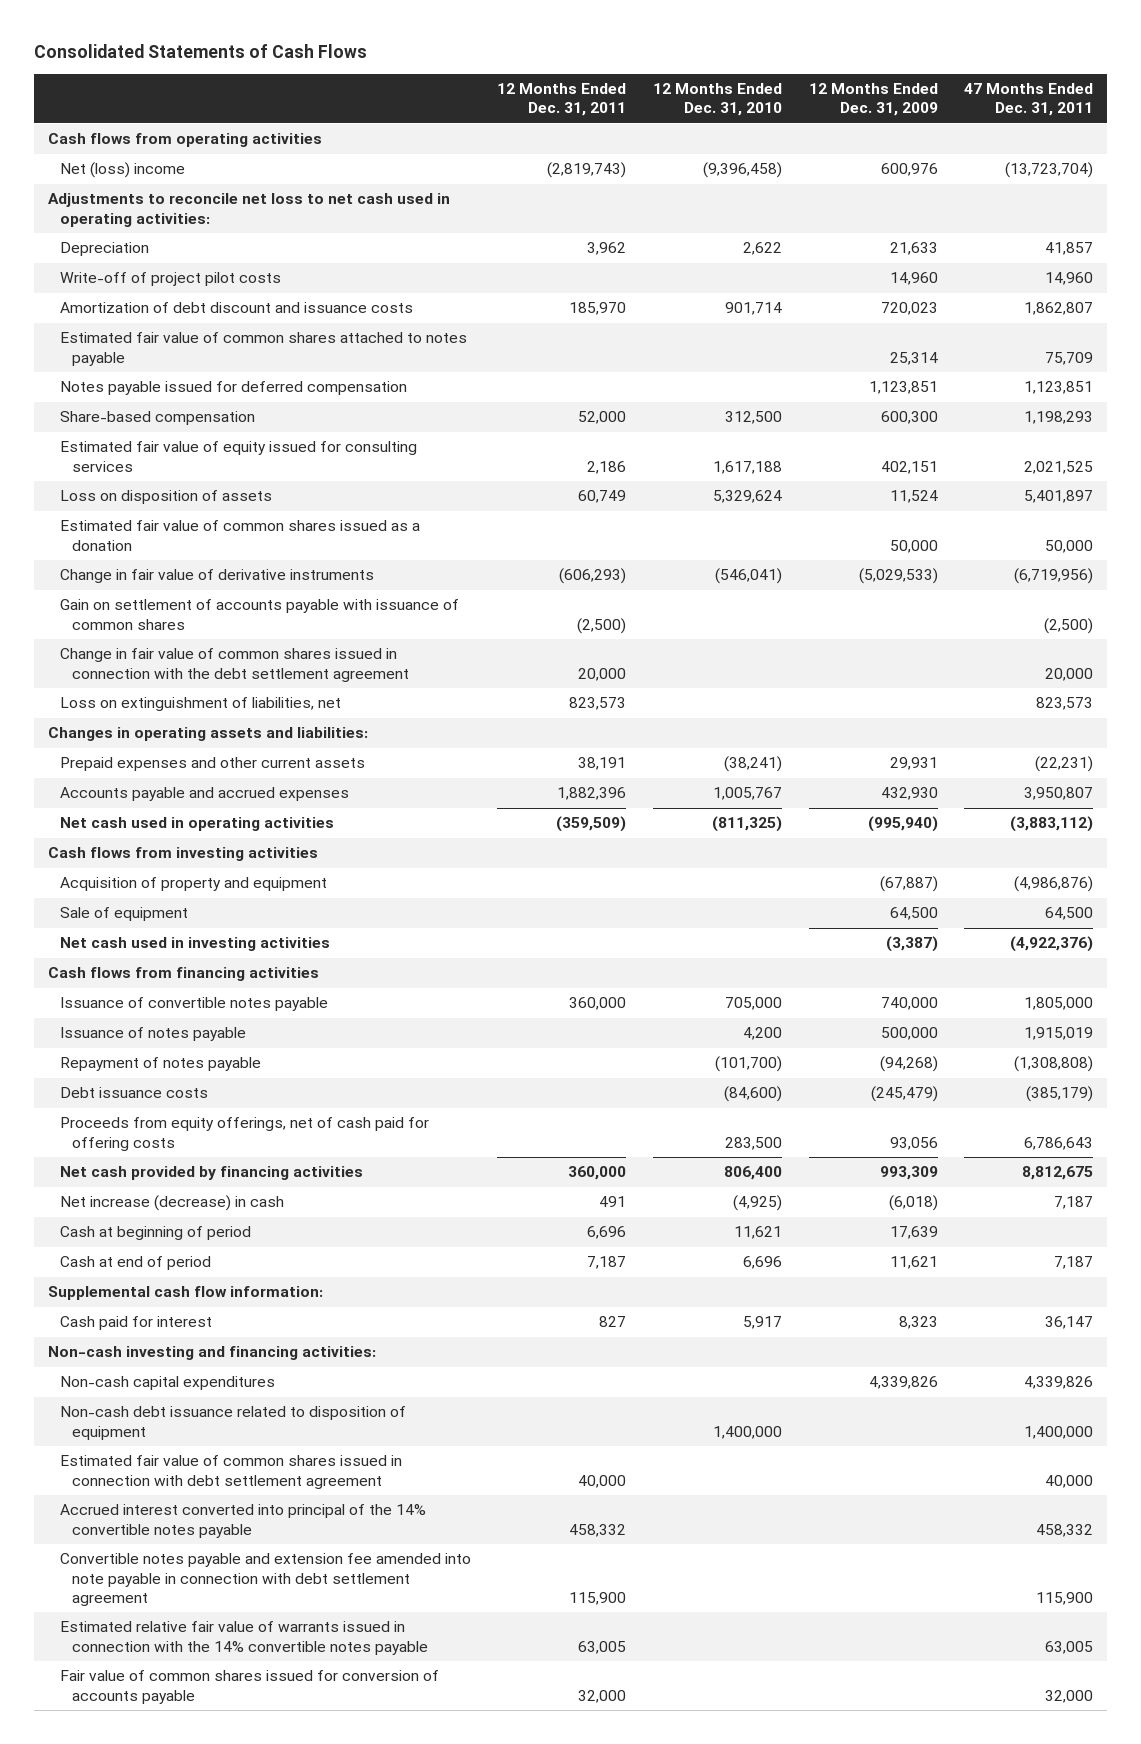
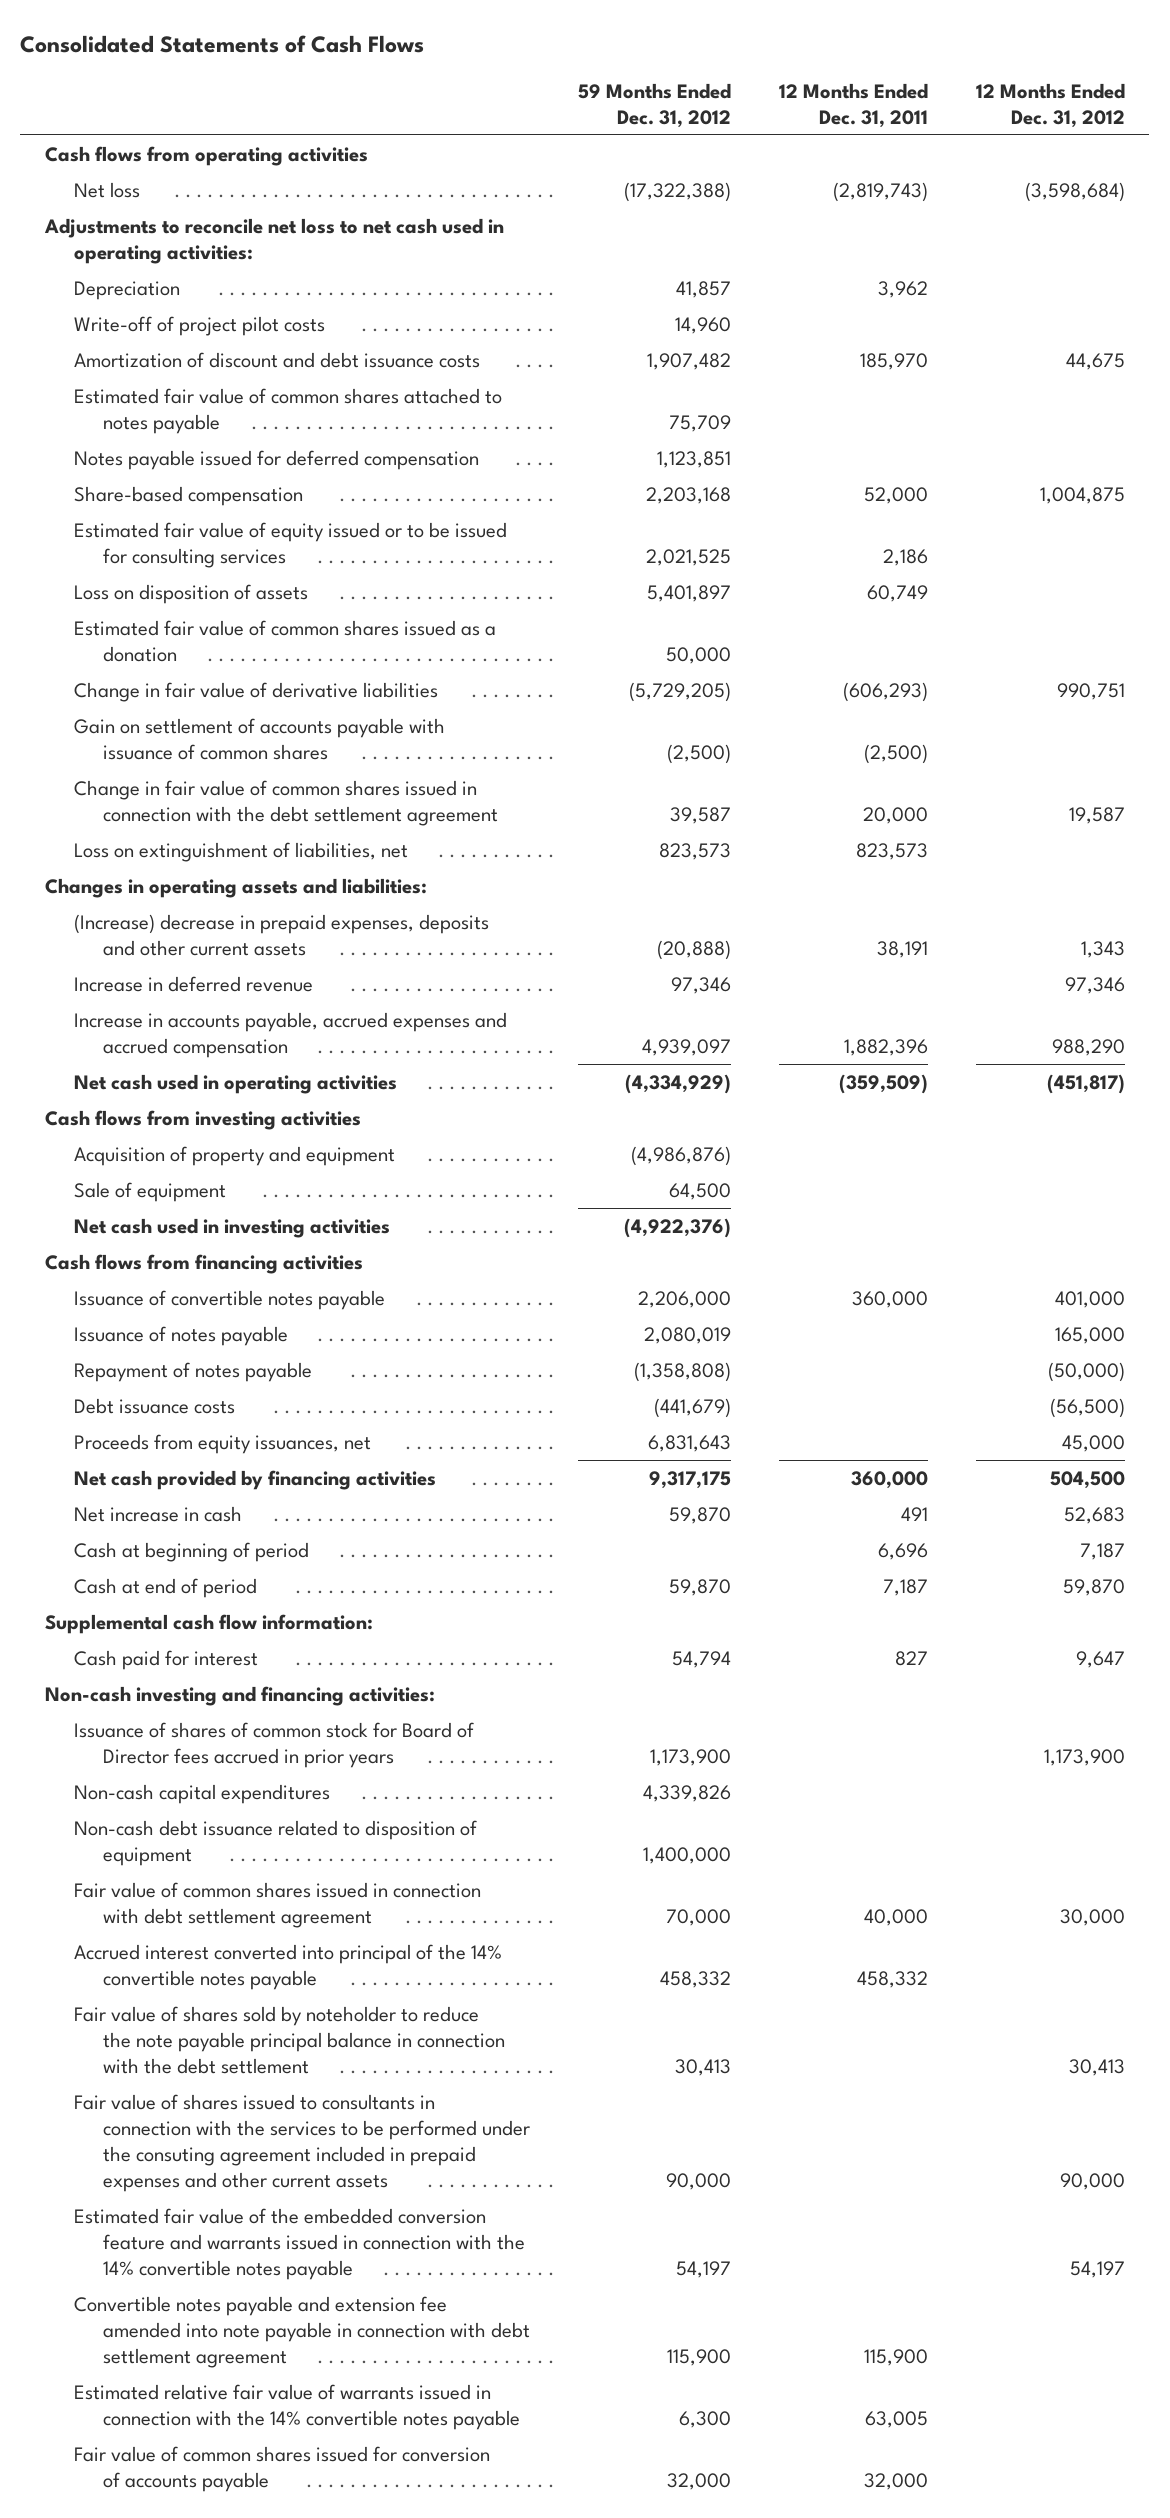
- | 12 Months Ended Dec. 31, 2011 | 12 Months Ended Dec. 31, 2010 | 12 Months Ended Dec. 31, 2009 | 47 Months Ended Dec. 31, 2011
+ | 59 Months Ended Dec. 31, 2012 | 12 Months Ended Dec. 31, 2011 | 12 Months Ended Dec. 31, 2012
- Net (loss) income | (2,819,743) | (9,396,458) | 600,976 | (13,723,704)
+ Net loss | (17,322,388) | (2,819,743) | (3,598,684)
- Amortization of debt discount and issuance costs | 185,970 | 901,714 | 720,023 | 1,862,807
+ Amortization of discount and debt issuance costs | 1,907,482 | 185,970 | 44,675
- Estimated fair value of equity issued for consulting services | 2,186 | 1,617,188 | 402,151 | 2,021,525
+ Estimated fair value of equity issued or to be issued for consulting services | 2,021,525 | 2,186 |
- Change in fair value of derivative instruments | (606,293) | (546,041) | (5,029,533) | (6,719,956)
+ Change in fair value of derivative liabilities | (5,729,205) | (606,293) | 990,751
- Prepaid expenses and other current assets | 38,191 | (38,241) | 29,931 | (22,231)
- Accounts payable and accrued expenses | 1,882,396 | 1,005,767 | 432,930 | 3,950,807
+ (Increase) decrease in prepaid expenses, deposits and other current assets | (20,888) | 38,191 | 1,343
+ Increase in deferred revenue | 97,346 | | 97,346
+ Increase in accounts payable, accrued expenses and accrued compensation | 4,939,097 | 1,882,396 | 988,290
- Proceeds from equity offerings, net of cash paid for offering costs | | 283,500 | 93,056 | 6,786,643
+ Proceeds from equity issuances, net | 6,831,643 | | 45,000
- Net increase (decrease) in cash | 491 | (4,925) | (6,018) | 7,187
+ Net increase in cash | 59,870 | 491 | 52,683
+ Issuance of shares of common stock for Board of Director fees accrued in prior years | 1,173,900 | | 1,173,900
- Estimated fair value of common shares issued in connection with debt settlement agreement | 40,000 | | | 40,000
+ Fair value of common shares issued in connection with debt settlement agreement | 70,000 | 40,000 | 30,000
+ Fair value of shares sold by noteholder to reduce the note payable principal balance in connection with the debt settlement | 30,413 | | 30,413
+ Fair value of shares issued to consultants in connection with the services to be performed under the consuting agreement included in prepaid expenses and other current assets | 90,000 | | 90,000
+ Estimated fair value of the embedded conversion feature and warrants issued in connection with the 14% convertible notes payable | 54,197 | | 54,197

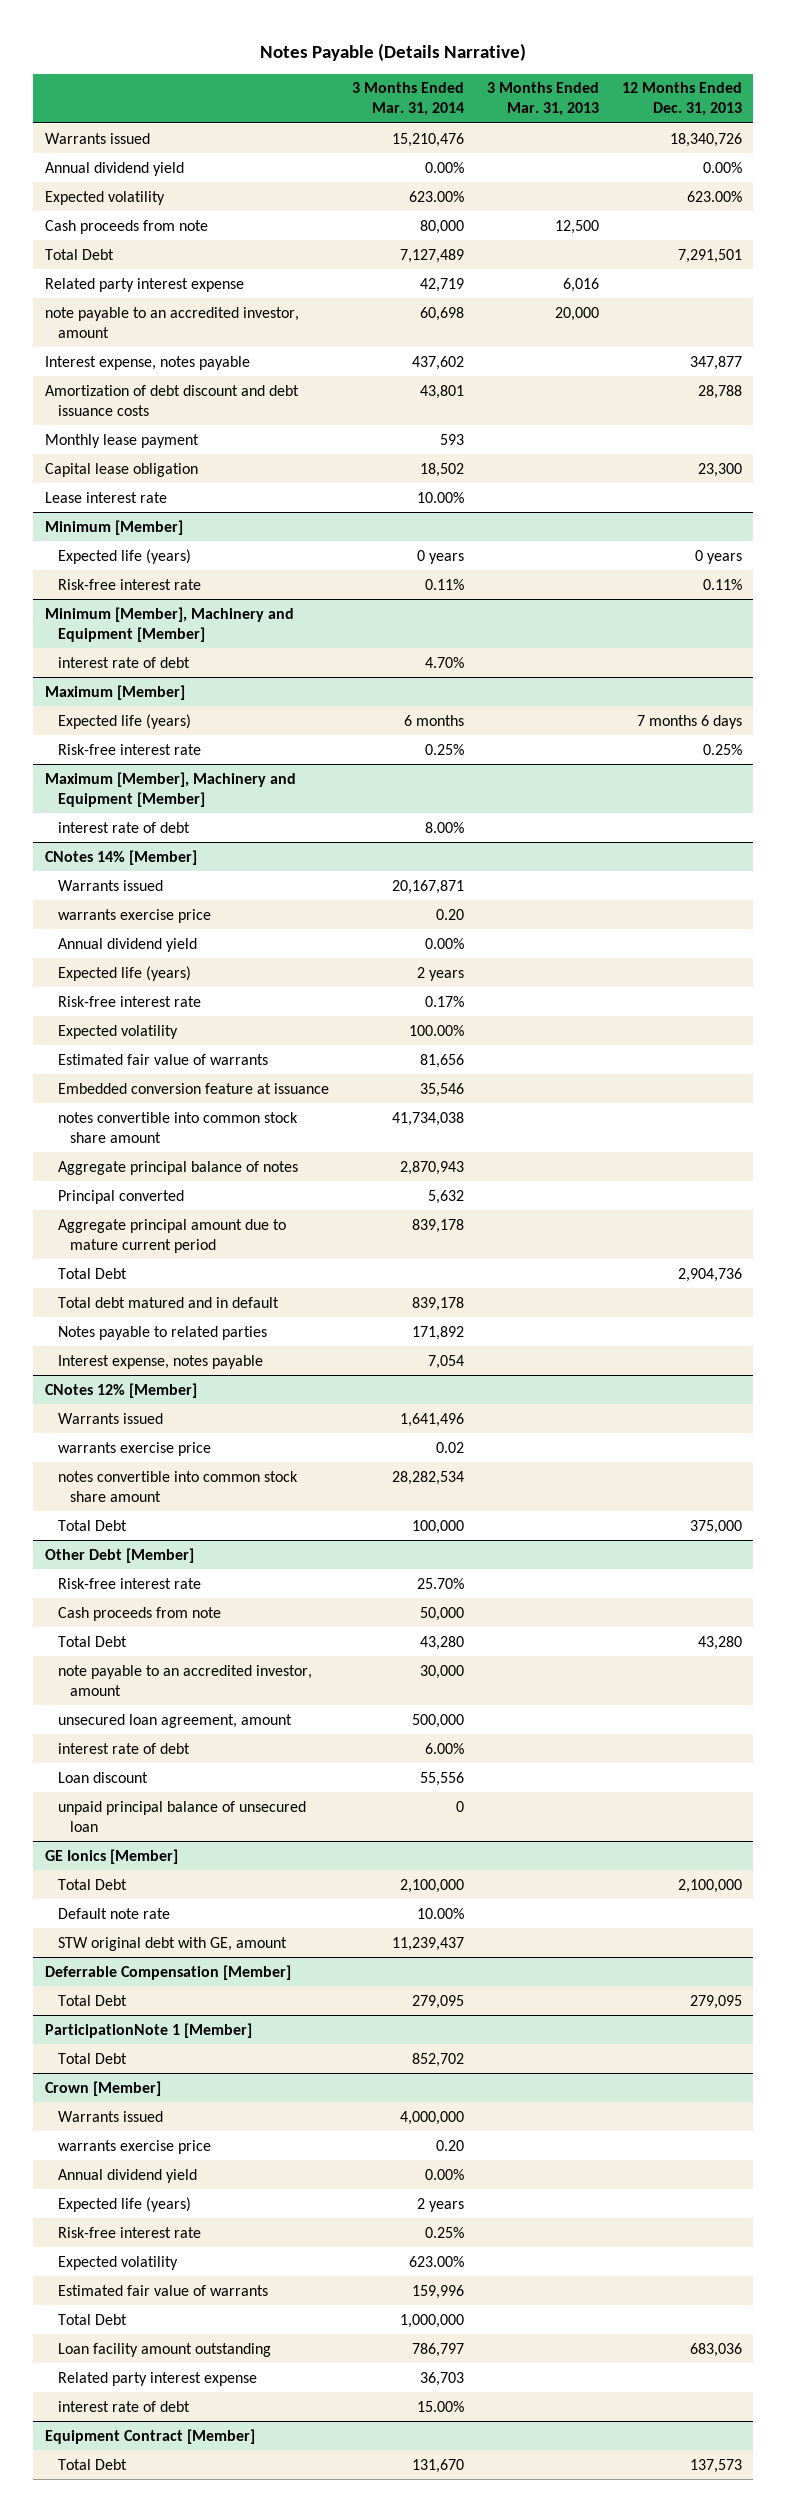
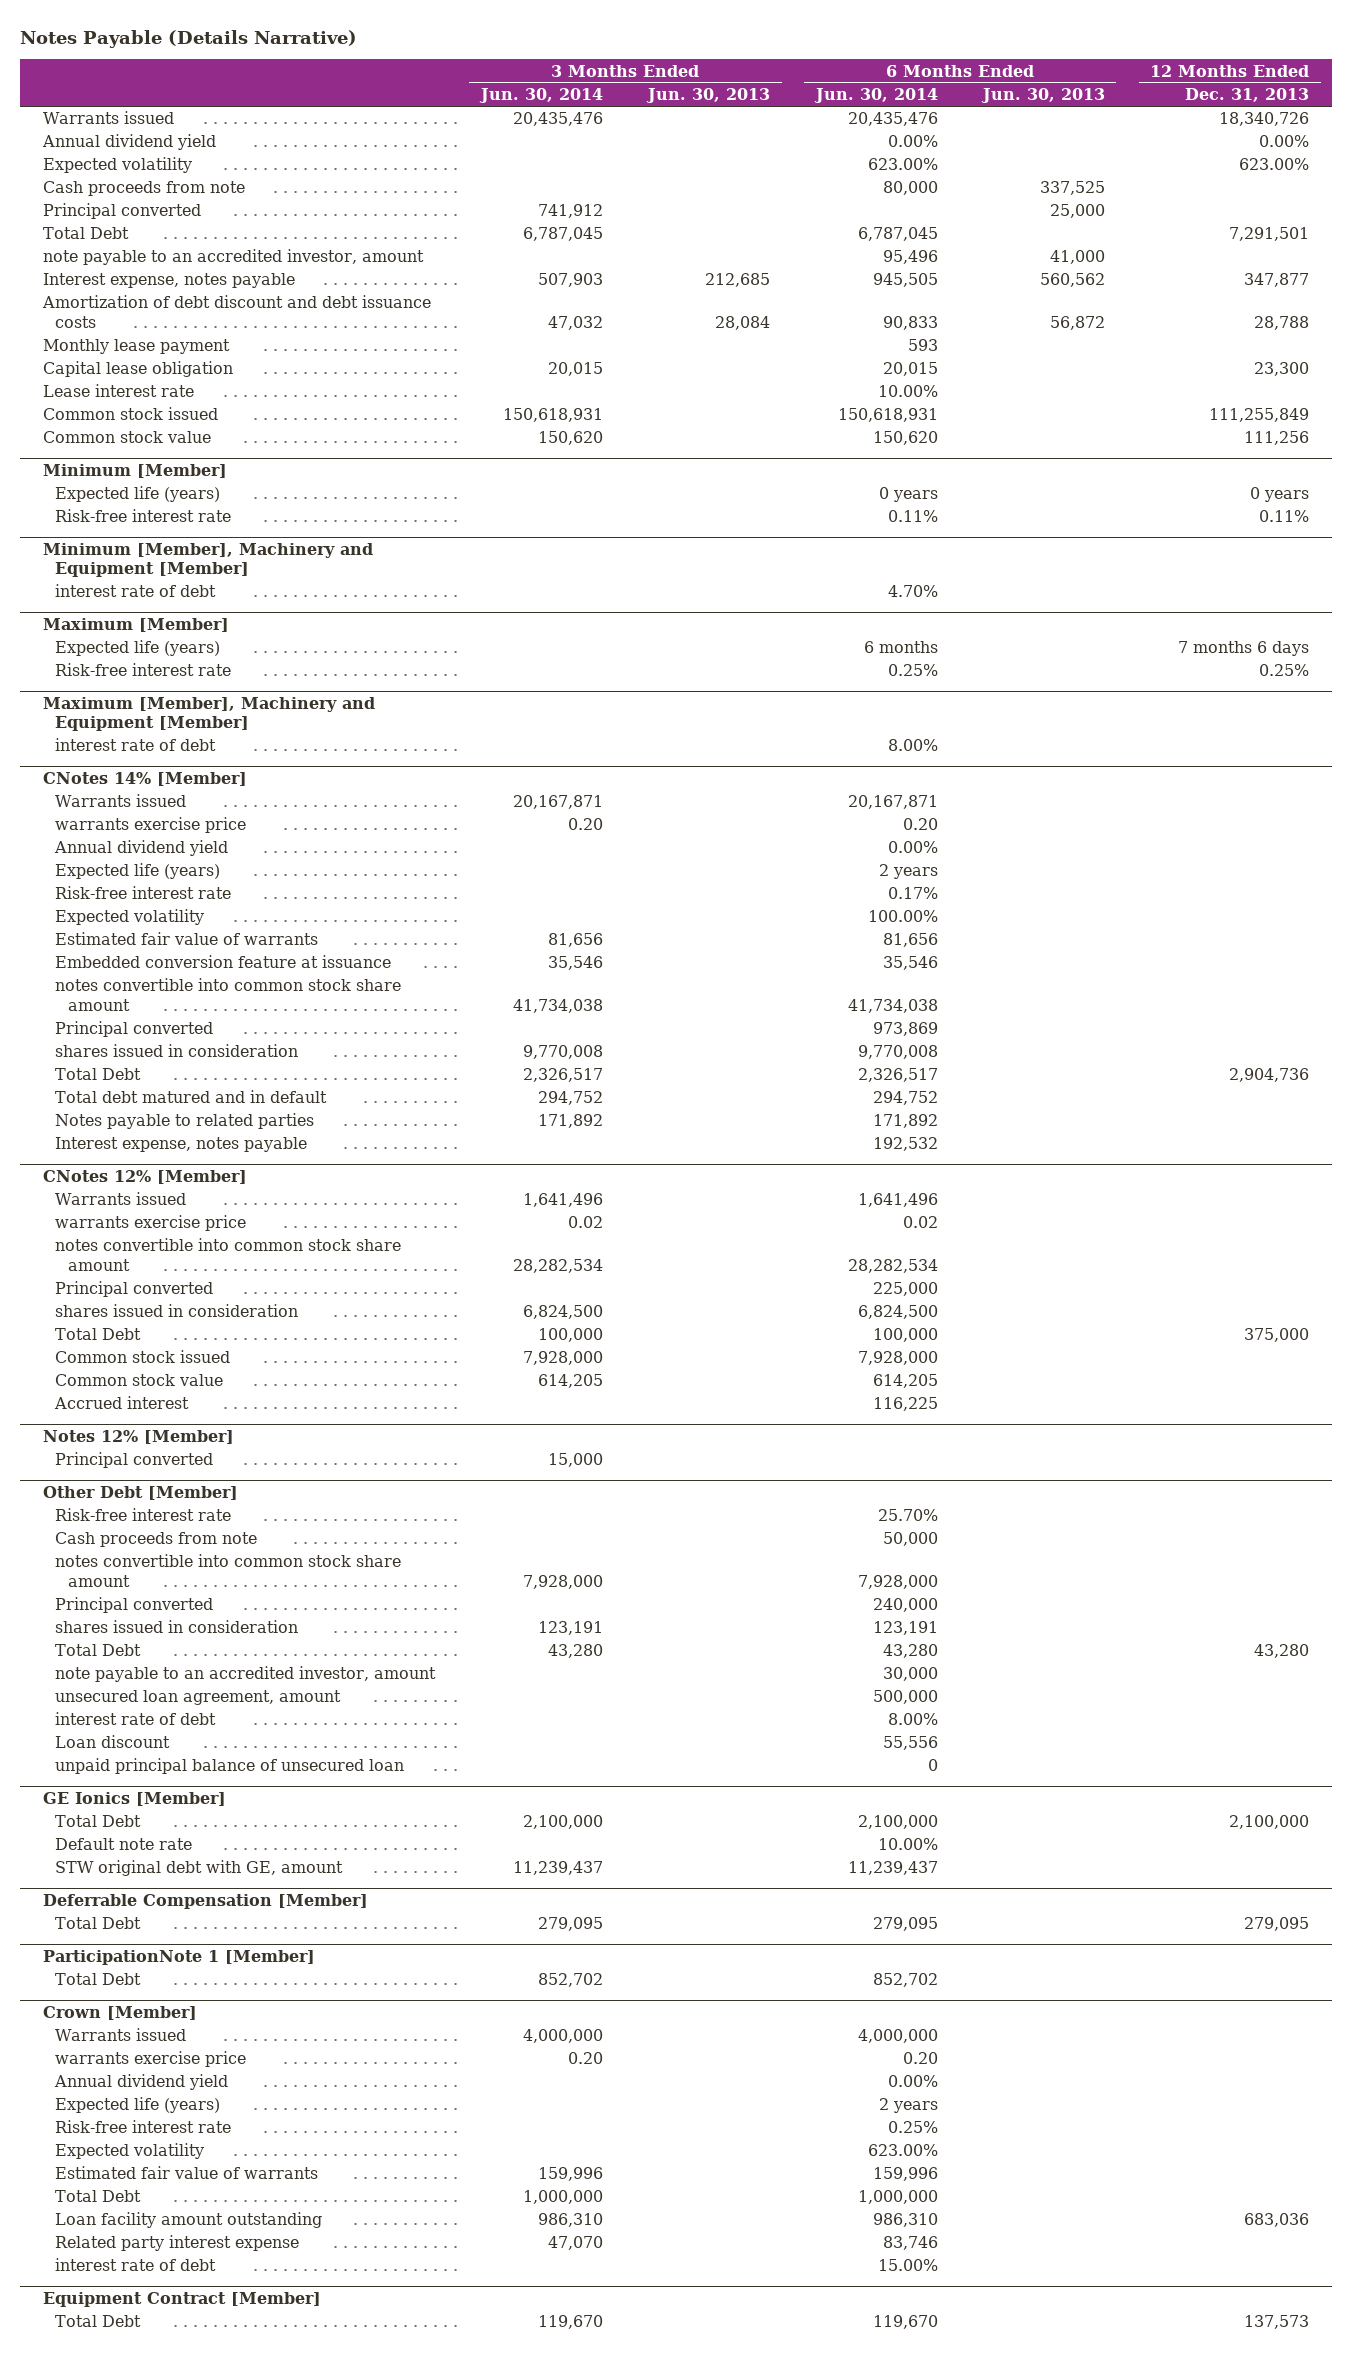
- | 3 Months Ended Mar. 31, 2014 | 3 Months Ended Mar. 31, 2013 | 12 Months Ended Dec. 31, 2013
+ | 3 Months Ended Jun. 30, 2014 | 3 Months Ended Jun. 30, 2013 | 6 Months Ended Jun. 30, 2014 | 6 Months Ended Jun. 30, 2013 | 12 Months Ended Dec. 31, 2013
+ Principal converted | 741,912 | | | 25,000 |
- Related party interest expense | 42,719 | 6,016 |
+ Common stock issued | 150,618,931 | | 150,618,931 | | 111,255,849
+ Common stock value | 150,620 | | 150,620 | | 111,256
@ CNotes 14% [Member]
- Aggregate principal balance of notes | 2,870,943 | |
- Aggregate principal amount due to mature current period | 839,178 | |
+ shares issued in consideration | 9,770,008 | | 9,770,008 | |
@ CNotes 12% [Member]
+ Principal converted | | | 225,000 | |
+ shares issued in consideration | 6,824,500 | | 6,824,500 | |
+ Common stock issued | 7,928,000 | | 7,928,000 | |
+ Common stock value | 614,205 | | 614,205 | |
+ Accrued interest | | | 116,225 | |
+ Notes 12% [Member]
+ Principal converted | 15,000 | | | |
@ Other Debt [Member]
+ notes convertible into common stock share amount | 7,928,000 | | 7,928,000 | |
+ Principal converted | | | 240,000 | |
+ shares issued in consideration | 123,191 | | 123,191 | |

